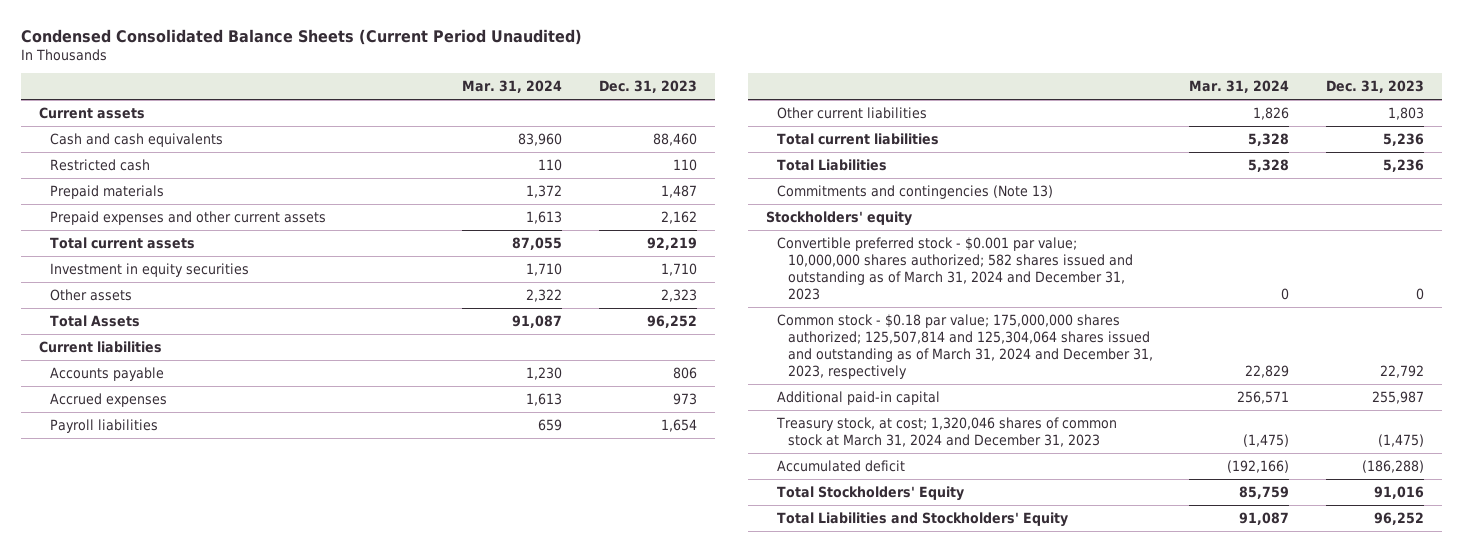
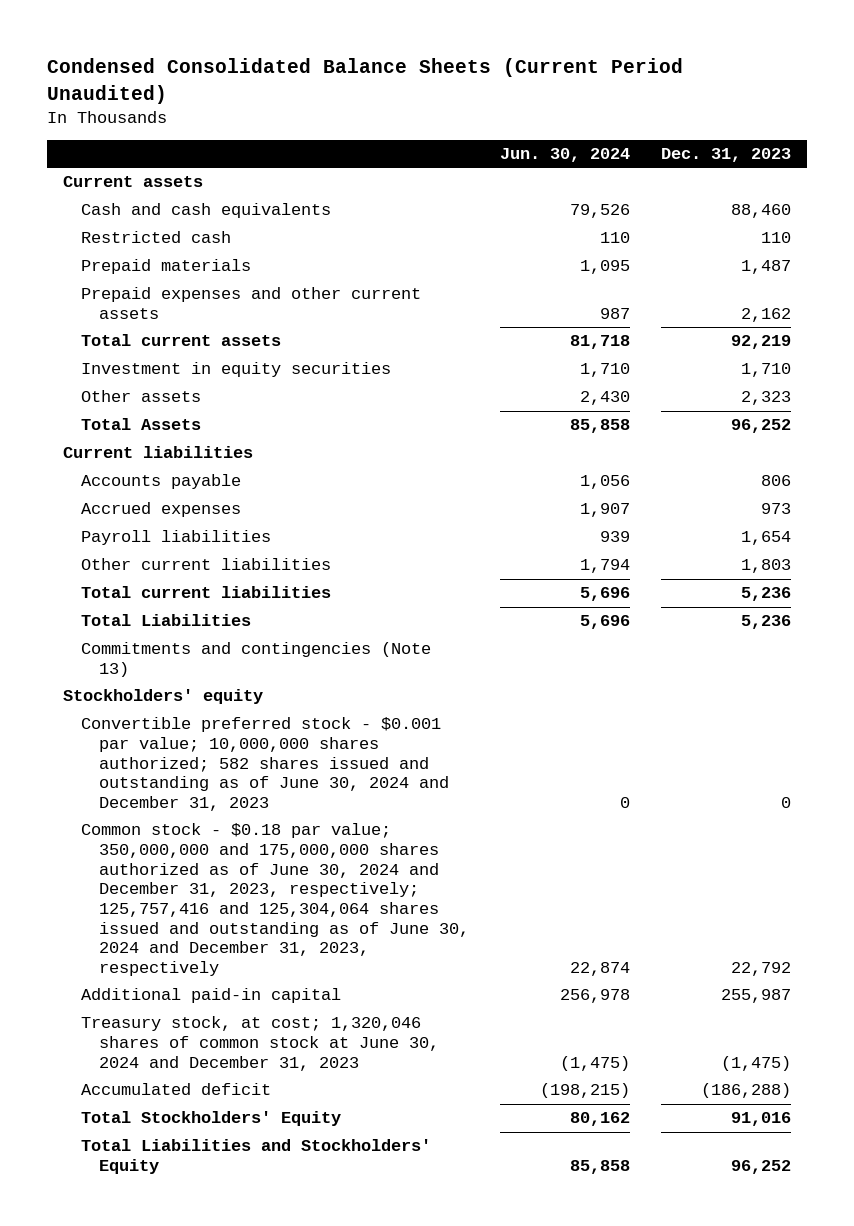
- | Mar. 31, 2024 | Dec. 31, 2023
+ | Jun. 30, 2024 | Dec. 31, 2023
- Convertible preferred stock - $0.001 par value; 10,000,000 shares authorized; 582 shares issued and outstanding as of March 31, 2024 and December 31, 2023 | 0 | 0
- Common stock - $0.18 par value; 175,000,000 shares authorized; 125,507,814 and 125,304,064 shares issued and outstanding as of March 31, 2024 and December 31, 2023, respectively | 22,829 | 22,792
+ Convertible preferred stock - $0.001 par value; 10,000,000 shares authorized; 582 shares issued and outstanding as of June 30, 2024 and December 31, 2023 | 0 | 0
+ Common stock - $0.18 par value; 350,000,000 and 175,000,000 shares authorized as of June 30, 2024 and December 31, 2023, respectively; 125,757,416 and 125,304,064 shares issued and outstanding as of June 30, 2024 and December 31, 2023, respectively | 22,874 | 22,792
- Treasury stock, at cost; 1,320,046 shares of common stock at March 31, 2024 and December 31, 2023 | (1,475) | (1,475)
+ Treasury stock, at cost; 1,320,046 shares of common stock at June 30, 2024 and December 31, 2023 | (1,475) | (1,475)

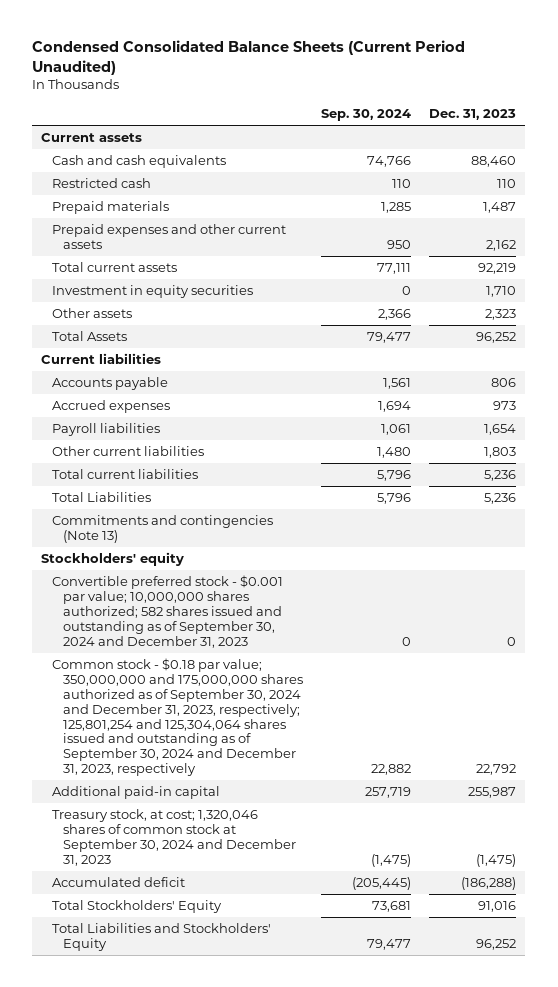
- | Jun. 30, 2024 | Dec. 31, 2023
+ | Sep. 30, 2024 | Dec. 31, 2023
- Convertible preferred stock - $0.001 par value; 10,000,000 shares authorized; 582 shares issued and outstanding as of June 30, 2024 and December 31, 2023 | 0 | 0
- Common stock - $0.18 par value; 350,000,000 and 175,000,000 shares authorized as of June 30, 2024 and December 31, 2023, respectively; 125,757,416 and 125,304,064 shares issued and outstanding as of June 30, 2024 and December 31, 2023, respectively | 22,874 | 22,792
+ Convertible preferred stock - $0.001 par value; 10,000,000 shares authorized; 582 shares issued and outstanding as of September 30, 2024 and December 31, 2023 | 0 | 0
+ Common stock - $0.18 par value; 350,000,000 and 175,000,000 shares authorized as of September 30, 2024 and December 31, 2023, respectively; 125,801,254 and 125,304,064 shares issued and outstanding as of September 30, 2024 and December 31, 2023, respectively | 22,882 | 22,792
- Treasury stock, at cost; 1,320,046 shares of common stock at June 30, 2024 and December 31, 2023 | (1,475) | (1,475)
+ Treasury stock, at cost; 1,320,046 shares of common stock at September 30, 2024 and December 31, 2023 | (1,475) | (1,475)

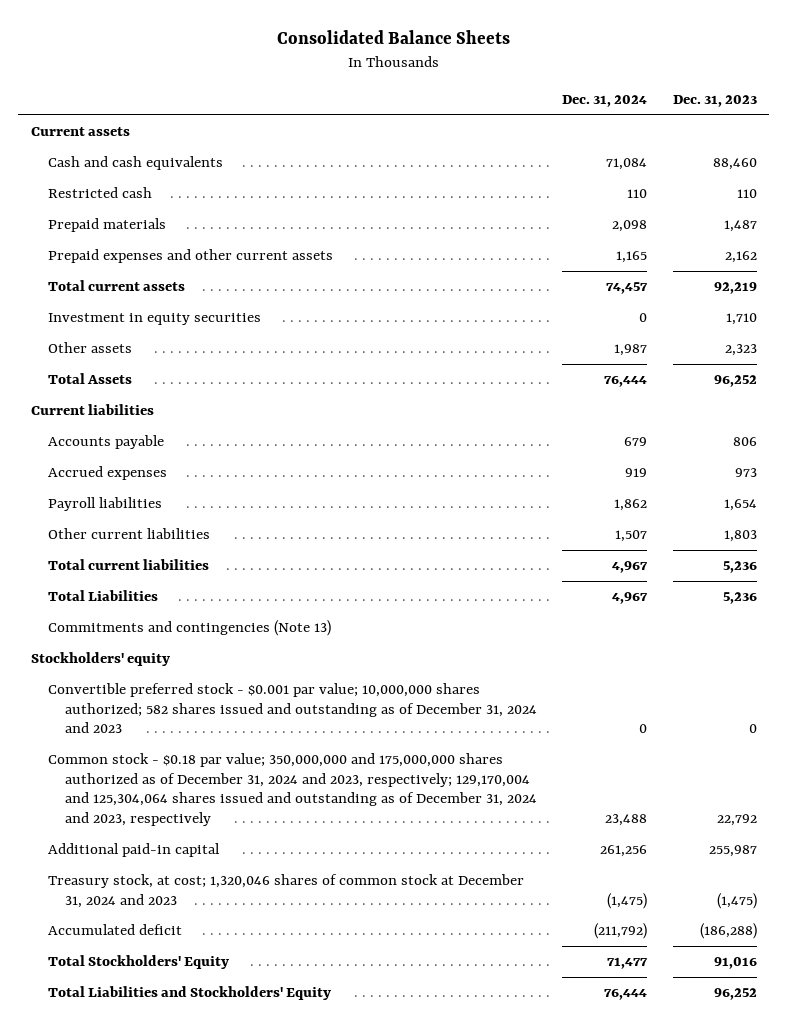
- Condensed Consolidated Balance Sheets (Current Period Unaudited)
+ Consolidated Balance Sheets
- | Sep. 30, 2024 | Dec. 31, 2023
+ | Dec. 31, 2024 | Dec. 31, 2023
- Convertible preferred stock - $0.001 par value; 10,000,000 shares authorized; 582 shares issued and outstanding as of September 30, 2024 and December 31, 2023 | 0 | 0
- Common stock - $0.18 par value; 350,000,000 and 175,000,000 shares authorized as of September 30, 2024 and December 31, 2023, respectively; 125,801,254 and 125,304,064 shares issued and outstanding as of September 30, 2024 and December 31, 2023, respectively | 22,882 | 22,792
+ Convertible preferred stock - $0.001 par value; 10,000,000 shares authorized; 582 shares issued and outstanding as of December 31, 2024 and 2023 | 0 | 0
+ Common stock - $0.18 par value; 350,000,000 and 175,000,000 shares authorized as of December 31, 2024 and 2023, respectively; 129,170,004 and 125,304,064 shares issued and outstanding as of December 31, 2024 and 2023, respectively | 23,488 | 22,792
- Treasury stock, at cost; 1,320,046 shares of common stock at September 30, 2024 and December 31, 2023 | (1,475) | (1,475)
+ Treasury stock, at cost; 1,320,046 shares of common stock at December 31, 2024 and 2023 | (1,475) | (1,475)

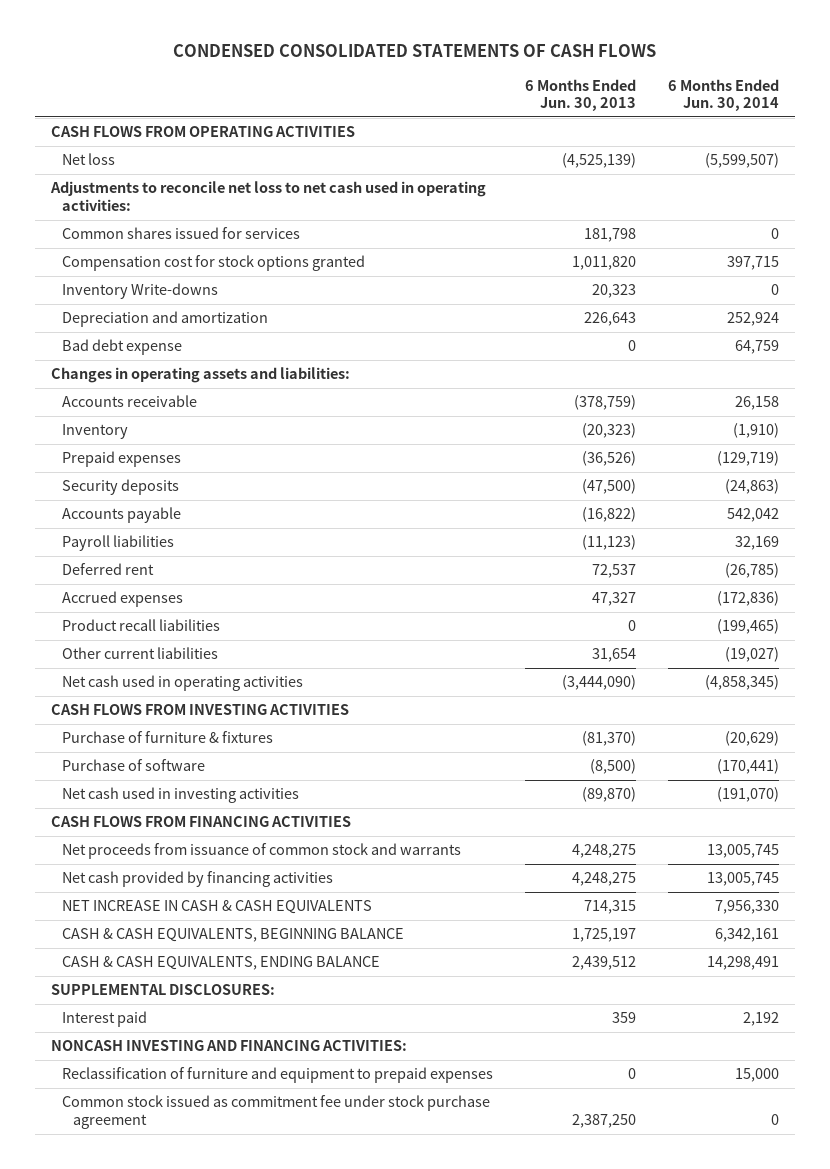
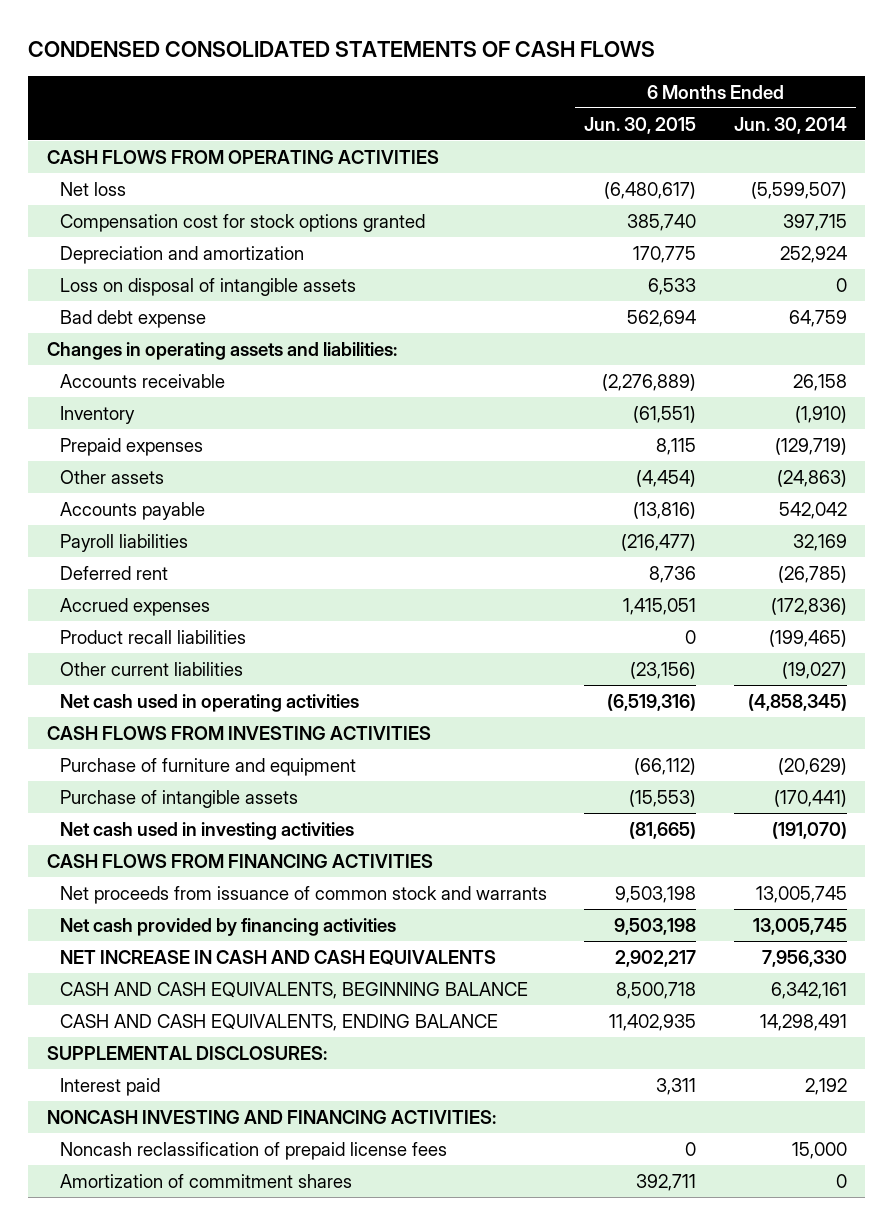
- | 6 Months Ended Jun. 30, 2013 | 6 Months Ended Jun. 30, 2014
+ | 6 Months Ended Jun. 30, 2015 | 6 Months Ended Jun. 30, 2014
- Adjustments to reconcile net loss to net cash used in operating activities:
- Common shares issued for services | 181,798 | 0
- Inventory Write-downs | 20,323 | 0
+ Loss on disposal of intangible assets | 6,533 | 0
- Security deposits | (47,500) | (24,863)
+ Other assets | (4,454) | (24,863)
- Purchase of furniture & fixtures | (81,370) | (20,629)
- Purchase of software | (8,500) | (170,441)
+ Purchase of furniture and equipment | (66,112) | (20,629)
+ Purchase of intangible assets | (15,553) | (170,441)
- NET INCREASE IN CASH & CASH EQUIVALENTS | 714,315 | 7,956,330
- CASH & CASH EQUIVALENTS, BEGINNING BALANCE | 1,725,197 | 6,342,161
- CASH & CASH EQUIVALENTS, ENDING BALANCE | 2,439,512 | 14,298,491
+ NET INCREASE IN CASH AND CASH EQUIVALENTS | 2,902,217 | 7,956,330
+ CASH AND CASH EQUIVALENTS, BEGINNING BALANCE | 8,500,718 | 6,342,161
+ CASH AND CASH EQUIVALENTS, ENDING BALANCE | 11,402,935 | 14,298,491
- Reclassification of furniture and equipment to prepaid expenses | 0 | 15,000
- Common stock issued as commitment fee under stock purchase agreement | 2,387,250 | 0
+ Noncash reclassification of prepaid license fees | 0 | 15,000
+ Amortization of commitment shares | 392,711 | 0

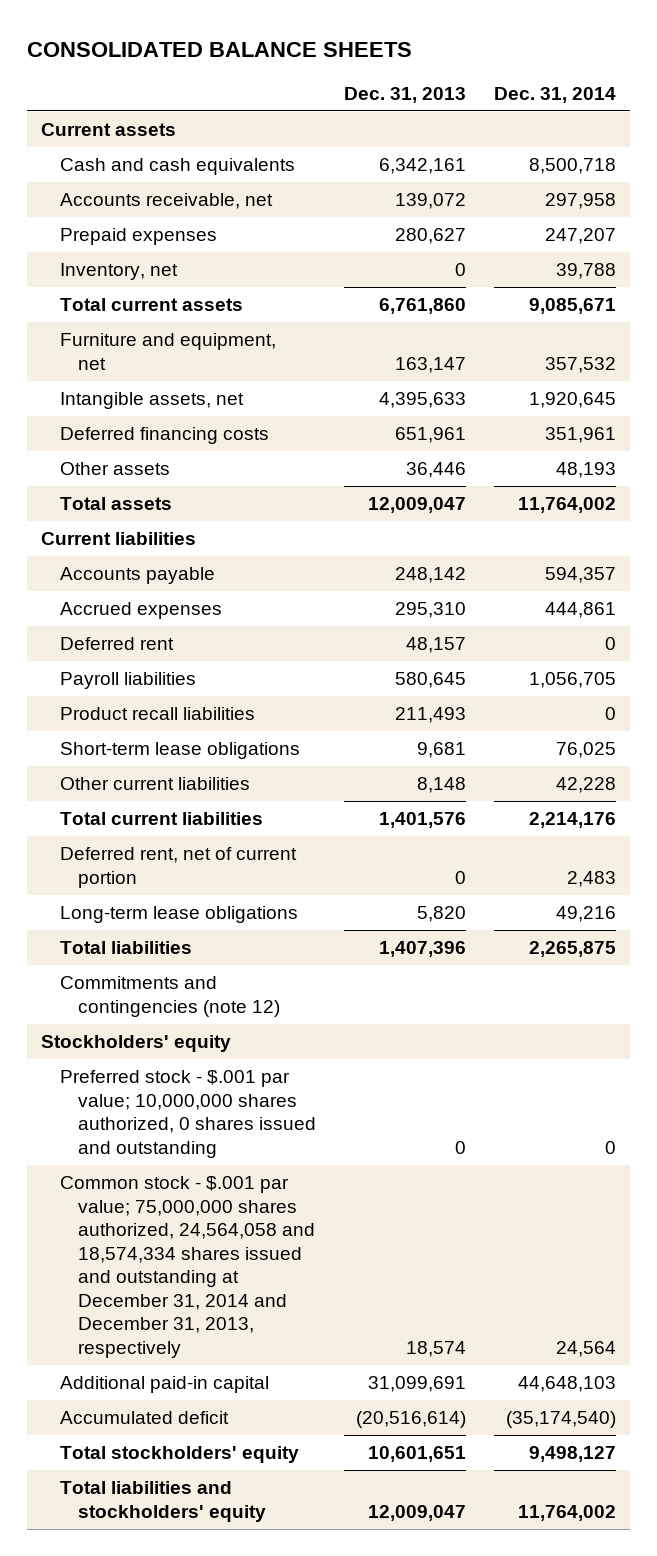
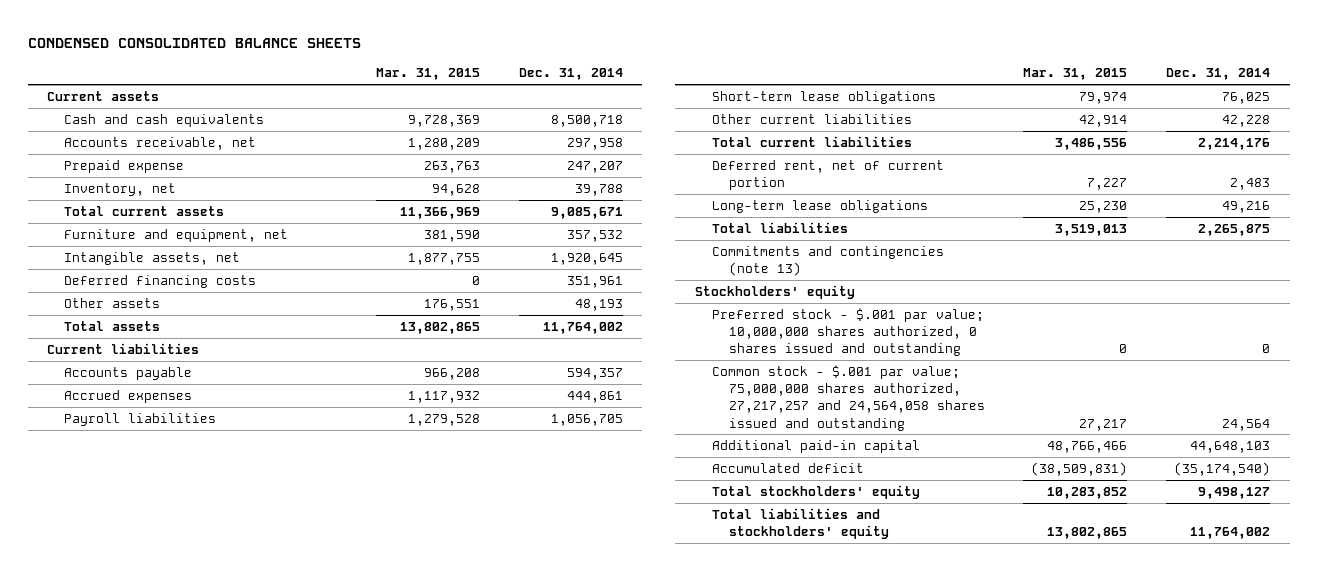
- CONSOLIDATED BALANCE SHEETS
+ CONDENSED CONSOLIDATED BALANCE SHEETS
- | Dec. 31, 2013 | Dec. 31, 2014
+ | Mar. 31, 2015 | Dec. 31, 2014
- Prepaid expenses | 280,627 | 247,207
+ Prepaid expense | 263,763 | 247,207
- Deferred rent | 48,157 | 0
- Product recall liabilities | 211,493 | 0
- Commitments and contingencies (note 12)
+ Commitments and contingencies (note 13)
- Common stock - $.001 par value; 75,000,000 shares authorized, 24,564,058 and 18,574,334 shares issued and outstanding at December 31, 2014 and December 31, 2013, respectively | 18,574 | 24,564
+ Common stock - $.001 par value; 75,000,000 shares authorized, 27,217,257 and 24,564,058 shares issued and outstanding | 27,217 | 24,564

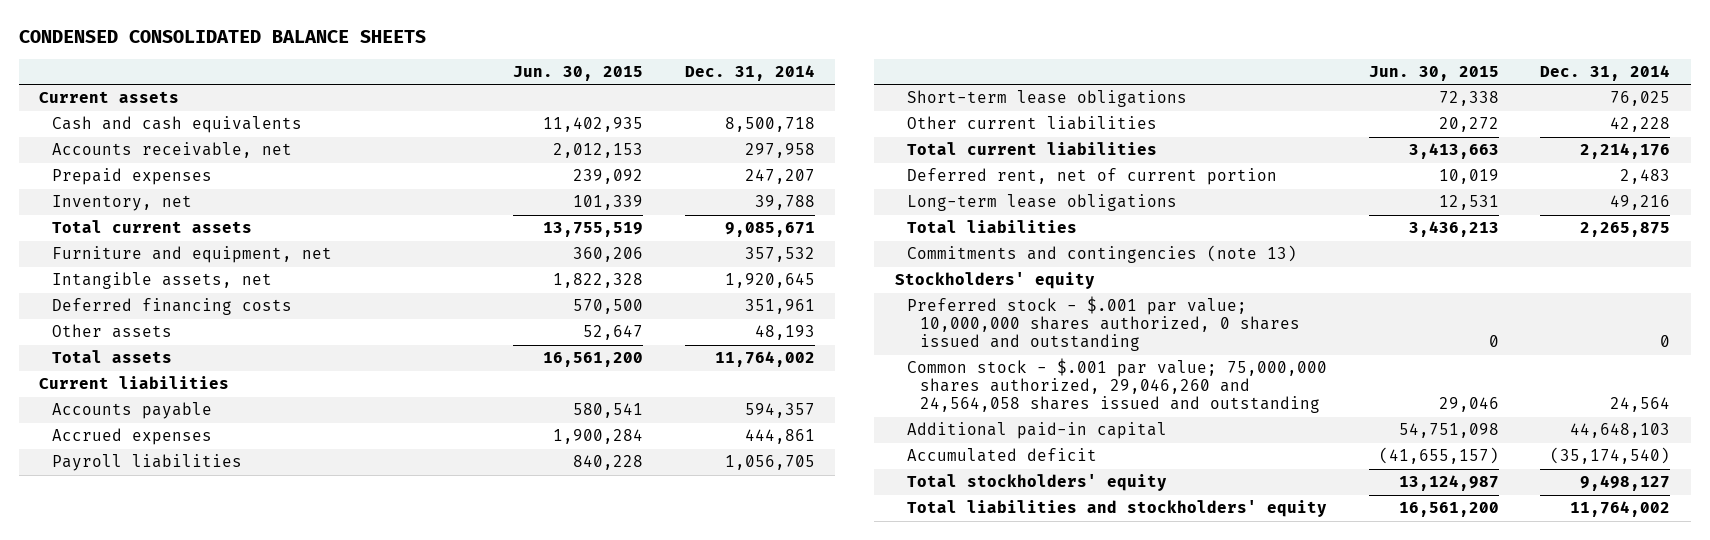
- | Mar. 31, 2015 | Dec. 31, 2014
+ | Jun. 30, 2015 | Dec. 31, 2014
- Prepaid expense | 263,763 | 247,207
+ Prepaid expenses | 239,092 | 247,207
- Common stock - $.001 par value; 75,000,000 shares authorized, 27,217,257 and 24,564,058 shares issued and outstanding | 27,217 | 24,564
+ Common stock - $.001 par value; 75,000,000 shares authorized, 29,046,260 and 24,564,058 shares issued and outstanding | 29,046 | 24,564

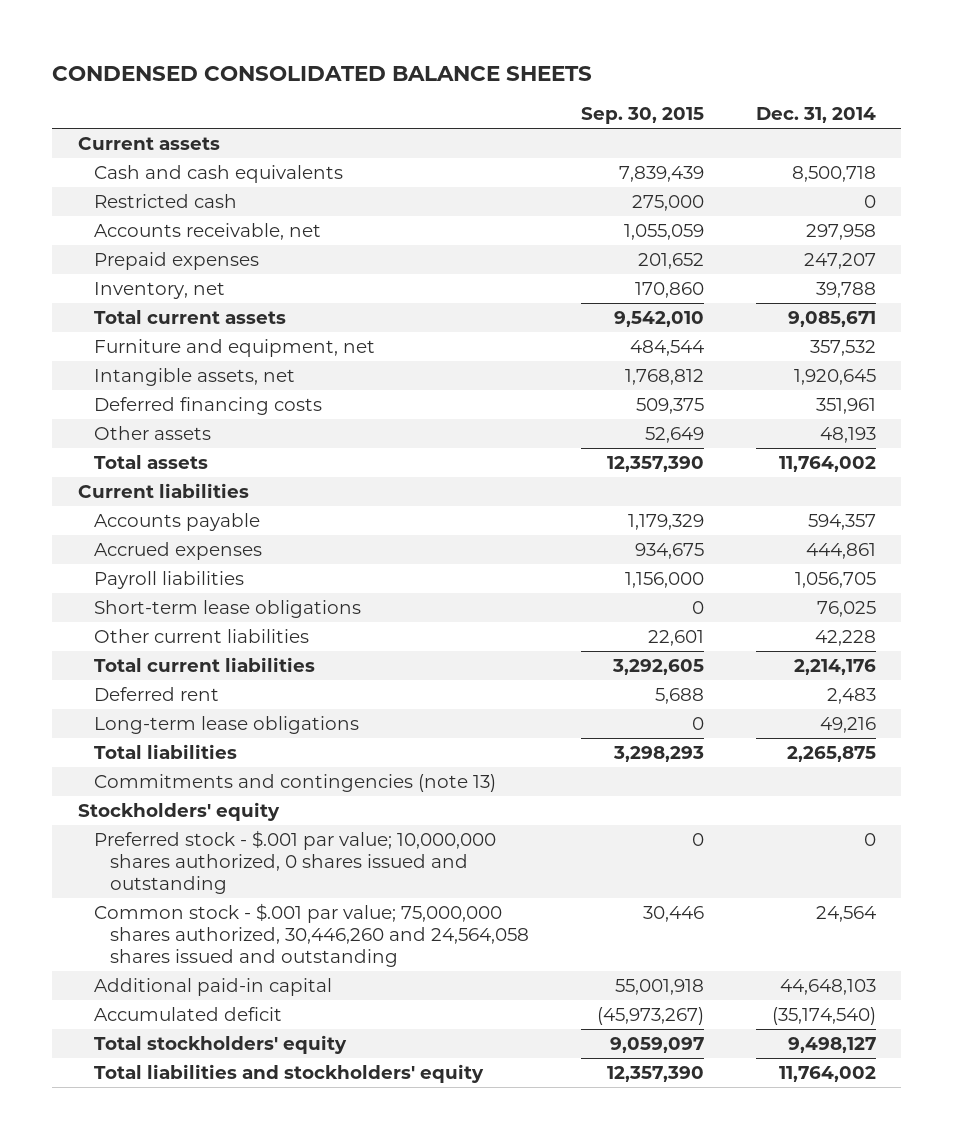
- | Jun. 30, 2015 | Dec. 31, 2014
+ | Sep. 30, 2015 | Dec. 31, 2014
+ Restricted cash | 275,000 | 0
- Deferred rent, net of current portion | 10,019 | 2,483
+ Deferred rent | 5,688 | 2,483
- Common stock - $.001 par value; 75,000,000 shares authorized, 29,046,260 and 24,564,058 shares issued and outstanding | 29,046 | 24,564
+ Common stock - $.001 par value; 75,000,000 shares authorized, 30,446,260 and 24,564,058 shares issued and outstanding | 30,446 | 24,564

